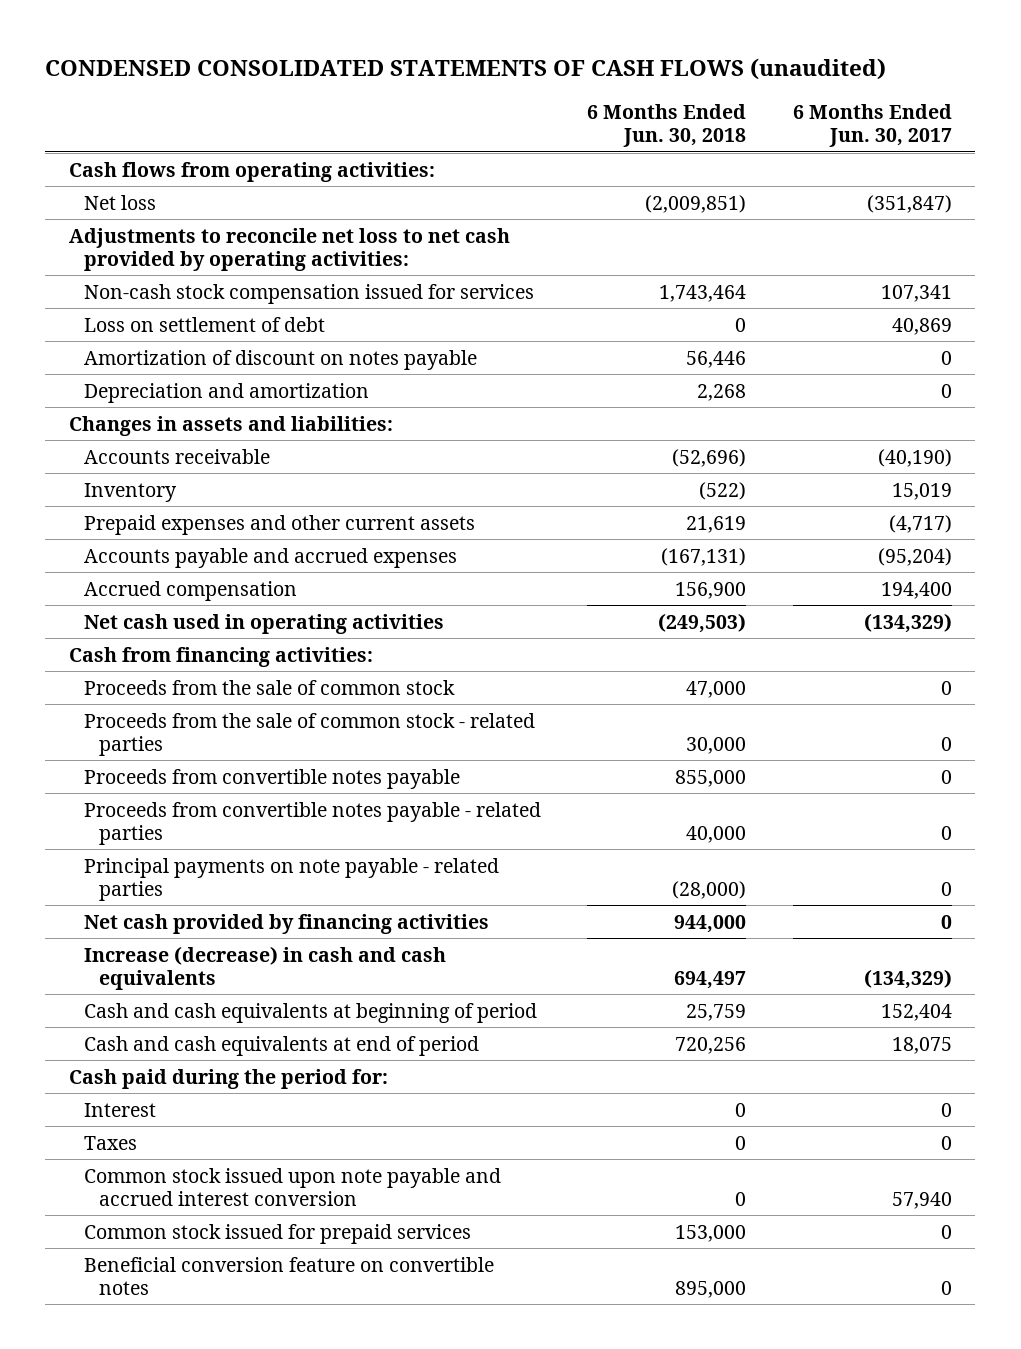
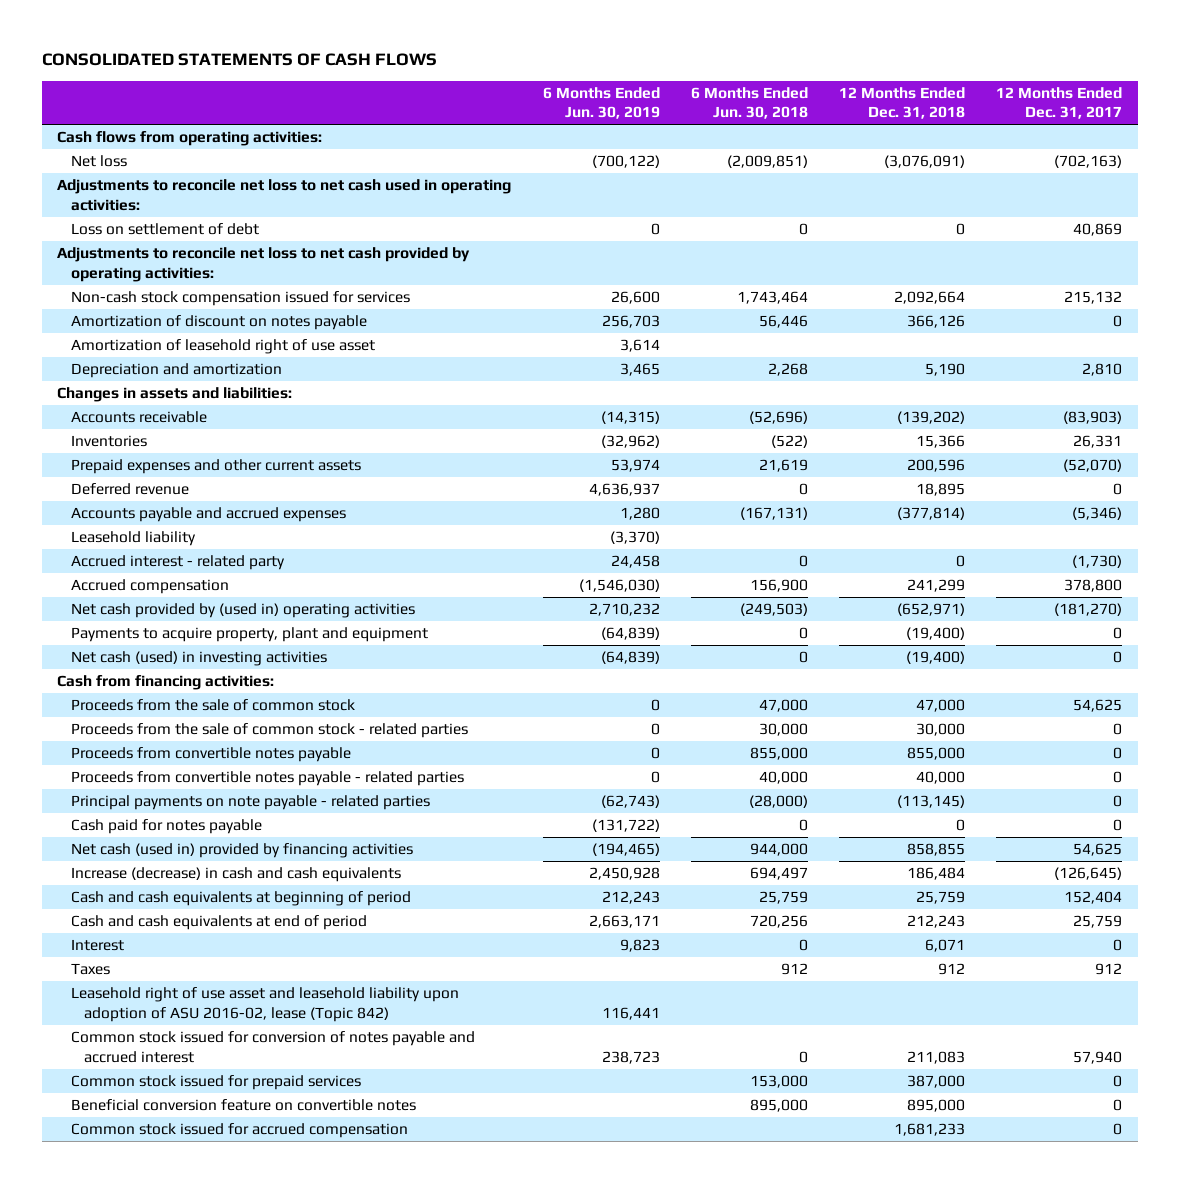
- CONDENSED CONSOLIDATED STATEMENTS OF CASH FLOWS (unaudited)
+ CONSOLIDATED STATEMENTS OF CASH FLOWS
- | 6 Months Ended Jun. 30, 2018 | 6 Months Ended Jun. 30, 2017
+ | 6 Months Ended Jun. 30, 2019 | 6 Months Ended Jun. 30, 2018 | 12 Months Ended Dec. 31, 2018 | 12 Months Ended Dec. 31, 2017
+ Adjustments to reconcile net loss to net cash used in operating activities:
moved up: Loss on settlement of debt | 0 | 0 | 0 | 40,869
+ Amortization of leasehold right of use asset | 3,614 | | |
- Inventory | (522) | 15,019
+ Inventories | (32,962) | (522) | 15,366 | 26,331
+ Deferred revenue | 4,636,937 | 0 | 18,895 | 0
+ Leasehold liability | (3,370) | | |
+ Accrued interest - related party | 24,458 | 0 | 0 | (1,730)
- Net cash used in operating activities | (249,503) | (134,329)
+ Net cash provided by (used in) operating activities | 2,710,232 | (249,503) | (652,971) | (181,270)
+ Payments to acquire property, plant and equipment | (64,839) | 0 | (19,400) | 0
+ Net cash (used) in investing activities | (64,839) | 0 | (19,400) | 0
- Net cash provided by financing activities | 944,000 | 0
+ Cash paid for notes payable | (131,722) | 0 | 0 | 0
+ Net cash (used in) provided by financing activities | (194,465) | 944,000 | 858,855 | 54,625
- Cash paid during the period for:
- Taxes | 0 | 0
- Common stock issued upon note payable and accrued interest conversion | 0 | 57,940
+ Taxes | | 912 | 912 | 912
+ Leasehold right of use asset and leasehold liability upon adoption of ASU 2016-02, lease (Topic 842) | 116,441 | | |
+ Common stock issued for conversion of notes payable and accrued interest | 238,723 | 0 | 211,083 | 57,940
+ Common stock issued for accrued compensation | | | 1,681,233 | 0

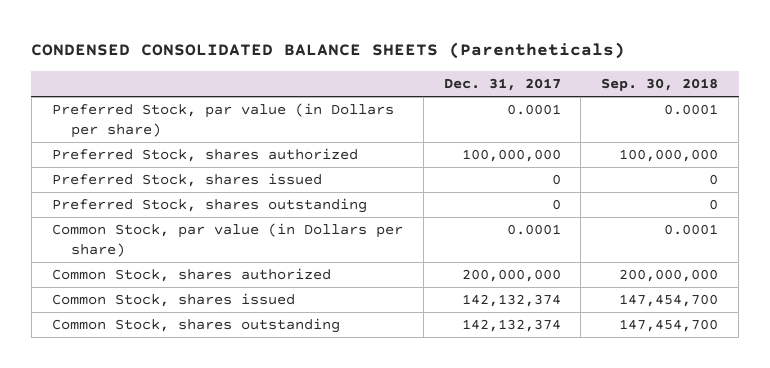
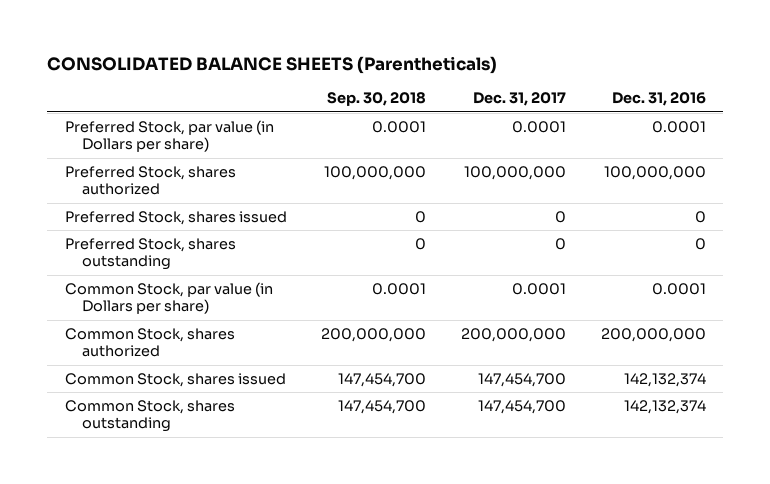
- CONDENSED CONSOLIDATED BALANCE SHEETS (Parentheticals)
+ CONSOLIDATED BALANCE SHEETS (Parentheticals)
- | Dec. 31, 2017 | Sep. 30, 2018
+ | Sep. 30, 2018 | Dec. 31, 2017 | Dec. 31, 2016
- Common Stock, shares issued | 142,132,374 | 147,454,700
- Common Stock, shares outstanding | 142,132,374 | 147,454,700
+ Common Stock, shares issued | 147,454,700 | 147,454,700 | 142,132,374
+ Common Stock, shares outstanding | 147,454,700 | 147,454,700 | 142,132,374

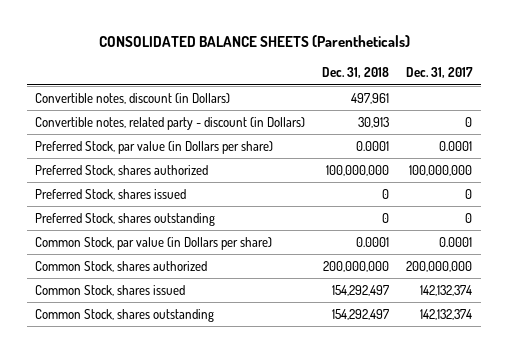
- | Sep. 30, 2018 | Dec. 31, 2017 | Dec. 31, 2016
+ | Dec. 31, 2018 | Dec. 31, 2017
+ Convertible notes, discount (in Dollars) | 497,961 |
+ Convertible notes, related party - discount (in Dollars) | 30,913 | 0
- Common Stock, shares issued | 147,454,700 | 147,454,700 | 142,132,374
- Common Stock, shares outstanding | 147,454,700 | 147,454,700 | 142,132,374
+ Common Stock, shares issued | 154,292,497 | 142,132,374
+ Common Stock, shares outstanding | 154,292,497 | 142,132,374

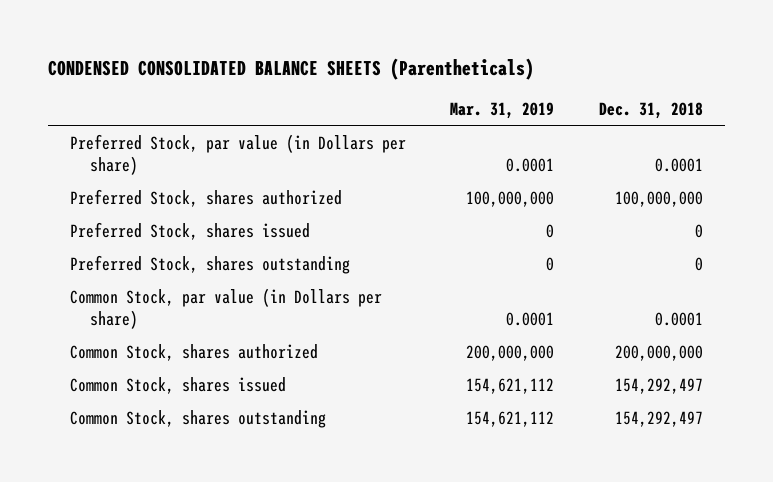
- CONSOLIDATED BALANCE SHEETS (Parentheticals)
+ CONDENSED CONSOLIDATED BALANCE SHEETS (Parentheticals)
- | Dec. 31, 2018 | Dec. 31, 2017
+ | Mar. 31, 2019 | Dec. 31, 2018
- Convertible notes, discount (in Dollars) | 497,961 |
- Convertible notes, related party - discount (in Dollars) | 30,913 | 0

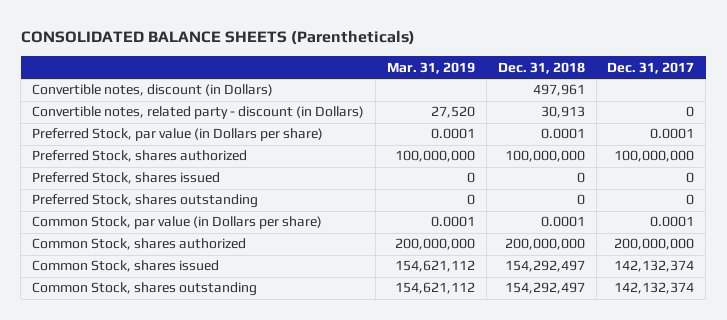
- CONDENSED CONSOLIDATED BALANCE SHEETS (Parentheticals)
+ CONSOLIDATED BALANCE SHEETS (Parentheticals)
- | Mar. 31, 2019 | Dec. 31, 2018
+ | Mar. 31, 2019 | Dec. 31, 2018 | Dec. 31, 2017
+ Convertible notes, discount (in Dollars) | | 497,961 |
+ Convertible notes, related party - discount (in Dollars) | 27,520 | 30,913 | 0

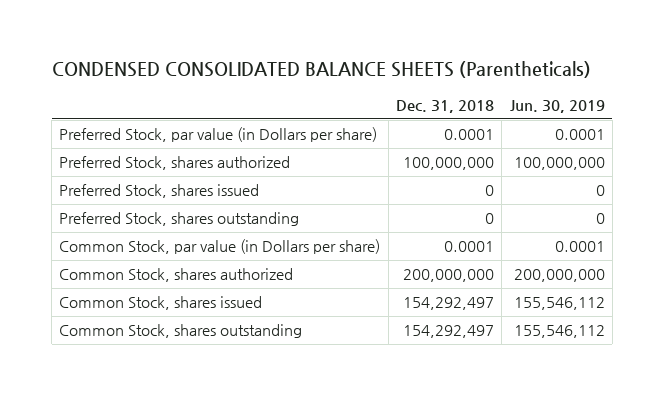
- CONSOLIDATED BALANCE SHEETS (Parentheticals)
+ CONDENSED CONSOLIDATED BALANCE SHEETS (Parentheticals)
- | Mar. 31, 2019 | Dec. 31, 2018 | Dec. 31, 2017
+ | Dec. 31, 2018 | Jun. 30, 2019
- Convertible notes, discount (in Dollars) | | 497,961 |
- Convertible notes, related party - discount (in Dollars) | 27,520 | 30,913 | 0

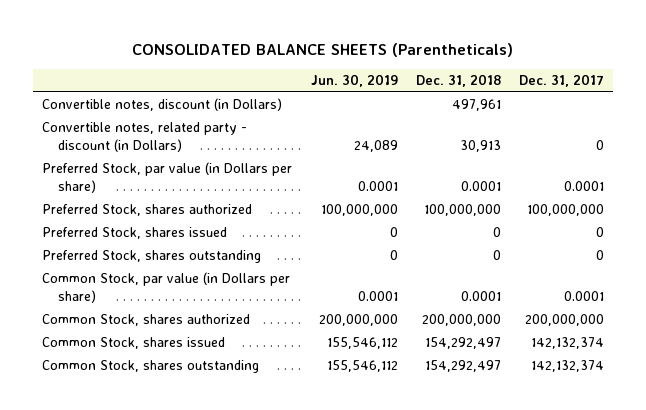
- CONDENSED CONSOLIDATED BALANCE SHEETS (Parentheticals)
+ CONSOLIDATED BALANCE SHEETS (Parentheticals)
- | Dec. 31, 2018 | Jun. 30, 2019
+ | Jun. 30, 2019 | Dec. 31, 2018 | Dec. 31, 2017
+ Convertible notes, discount (in Dollars) | | 497,961 |
+ Convertible notes, related party - discount (in Dollars) | 24,089 | 30,913 | 0

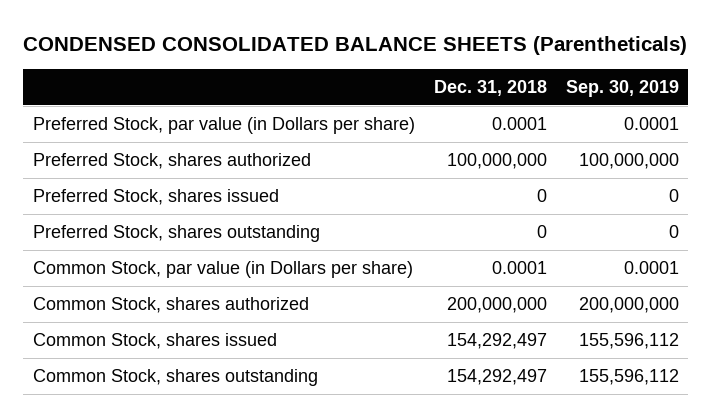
- CONSOLIDATED BALANCE SHEETS (Parentheticals)
+ CONDENSED CONSOLIDATED BALANCE SHEETS (Parentheticals)
- | Jun. 30, 2019 | Dec. 31, 2018 | Dec. 31, 2017
+ | Dec. 31, 2018 | Sep. 30, 2019
- Convertible notes, discount (in Dollars) | | 497,961 |
- Convertible notes, related party - discount (in Dollars) | 24,089 | 30,913 | 0

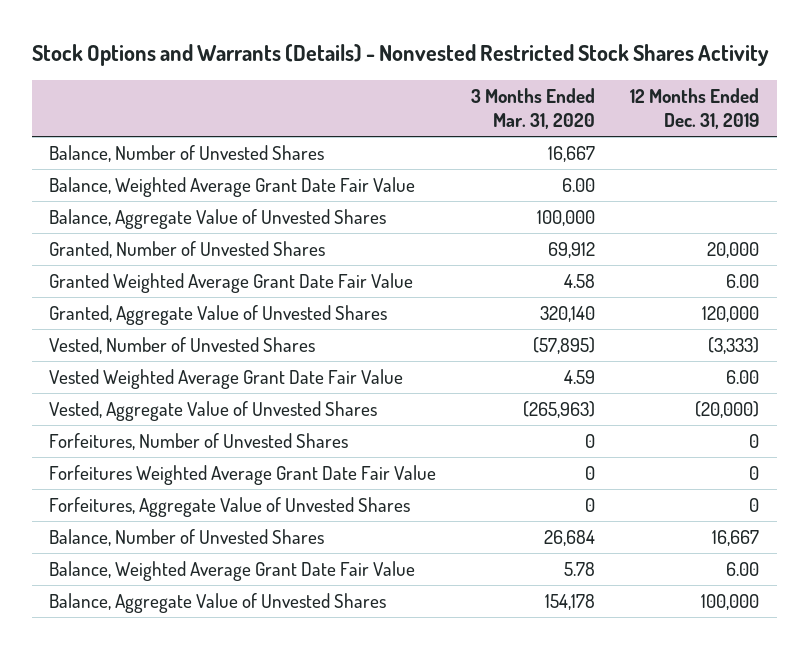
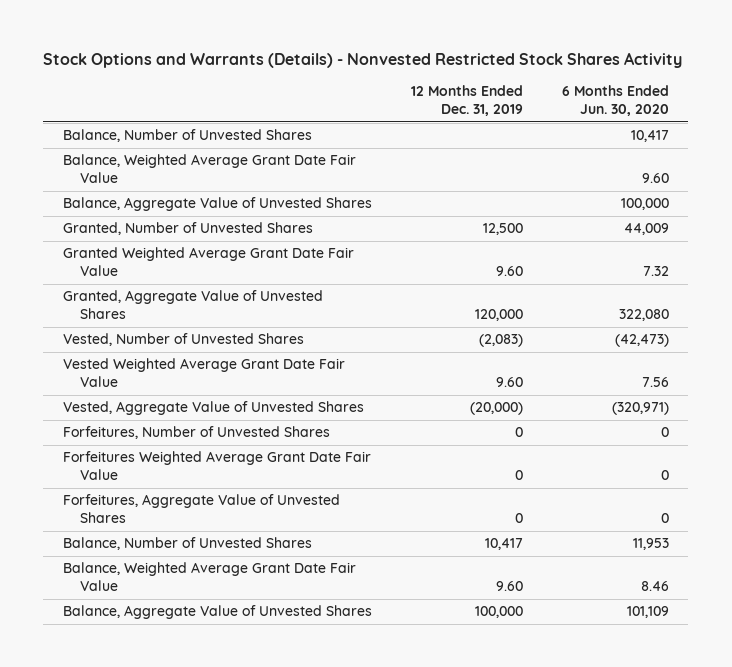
- | 3 Months Ended Mar. 31, 2020 | 12 Months Ended Dec. 31, 2019
+ | 12 Months Ended Dec. 31, 2019 | 6 Months Ended Jun. 30, 2020
- Granted, Number of Unvested Shares | 69,912 | 20,000
- Granted Weighted Average Grant Date Fair Value | 4.58 | 6.00
+ Granted, Number of Unvested Shares | 12,500 | 44,009
+ Granted Weighted Average Grant Date Fair Value | 9.60 | 7.32
- Vested, Number of Unvested Shares | (57,895) | (3,333)
- Vested Weighted Average Grant Date Fair Value | 4.59 | 6.00
+ Vested, Number of Unvested Shares | (2,083) | (42,473)
+ Vested Weighted Average Grant Date Fair Value | 9.60 | 7.56
- Balance, Number of Unvested Shares | 26,684 | 16,667
- Balance, Weighted Average Grant Date Fair Value | 5.78 | 6.00
+ Balance, Number of Unvested Shares | 10,417 | 11,953
+ Balance, Weighted Average Grant Date Fair Value | 9.60 | 8.46

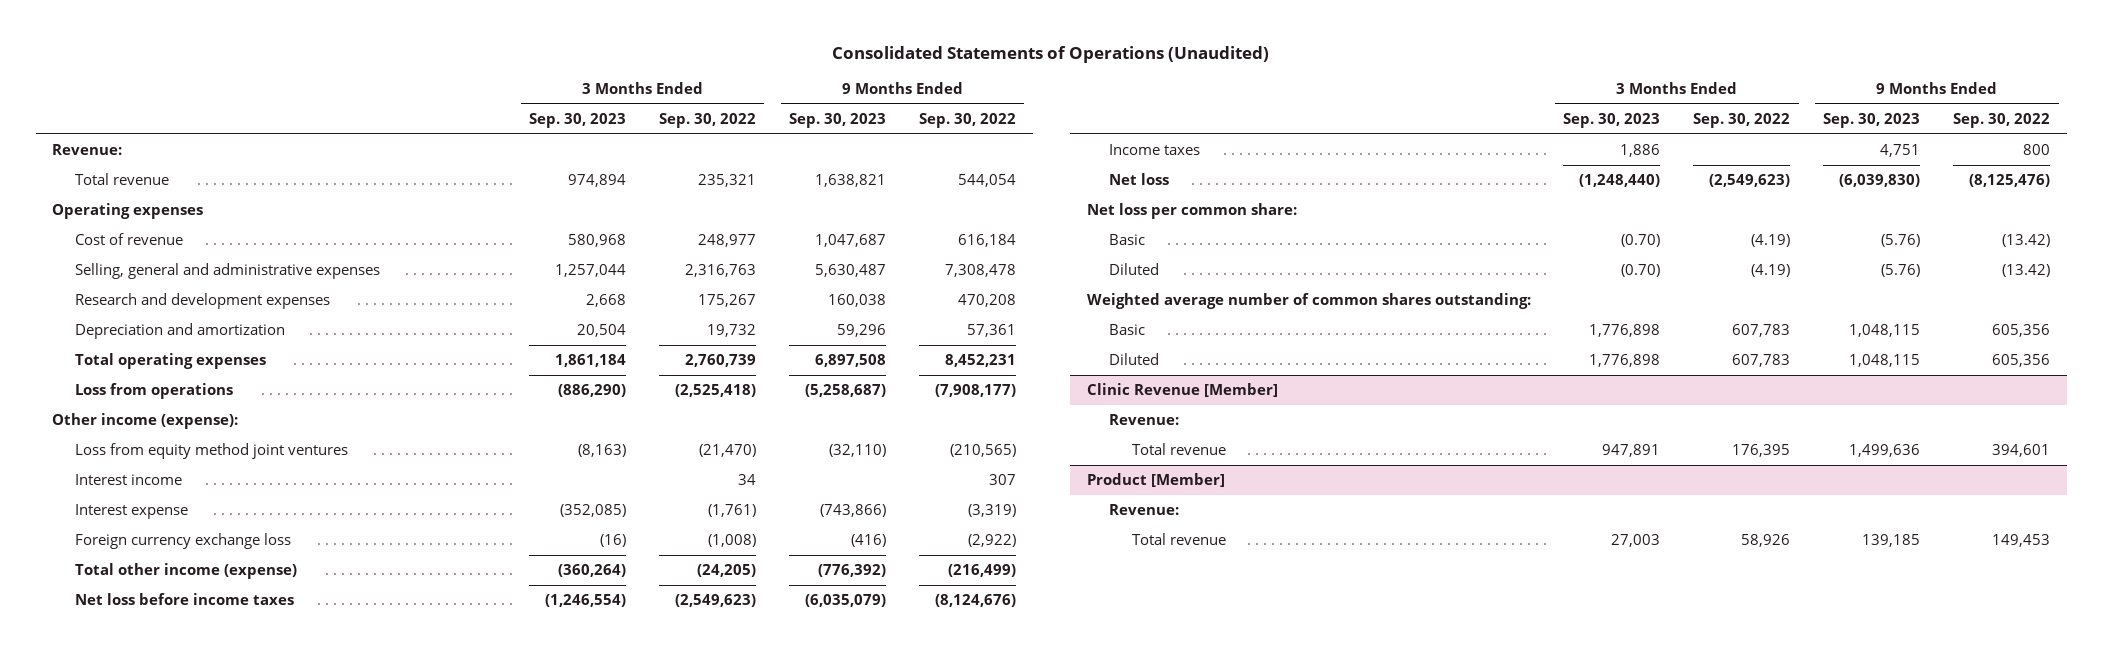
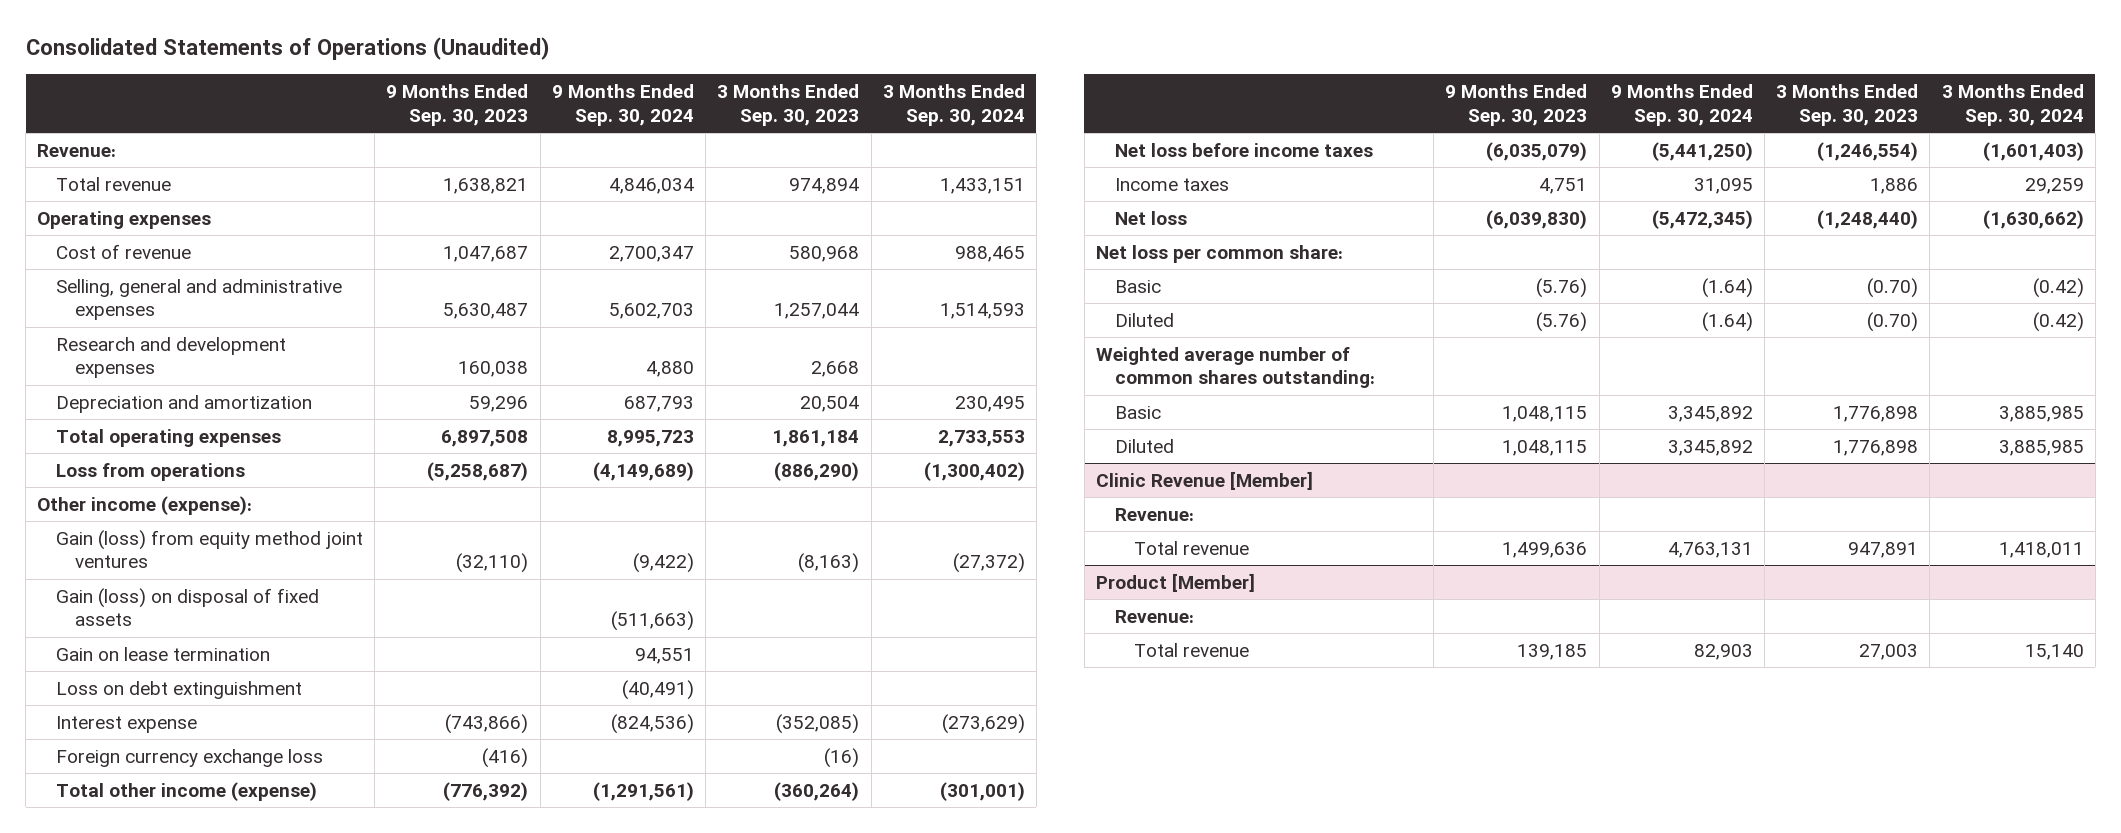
- | 3 Months Ended Sep. 30, 2023 | 3 Months Ended Sep. 30, 2022 | 9 Months Ended Sep. 30, 2023 | 9 Months Ended Sep. 30, 2022
+ | 9 Months Ended Sep. 30, 2023 | 9 Months Ended Sep. 30, 2024 | 3 Months Ended Sep. 30, 2023 | 3 Months Ended Sep. 30, 2024
- Loss from equity method joint ventures | (8,163) | (21,470) | (32,110) | (210,565)
- Interest income | | 34 | | 307
+ Gain (loss) from equity method joint ventures | (32,110) | (9,422) | (8,163) | (27,372)
+ Gain (loss) on disposal of fixed assets | | (511,663) | |
+ Gain on lease termination | | 94,551 | |
+ Loss on debt extinguishment | | (40,491) | |

